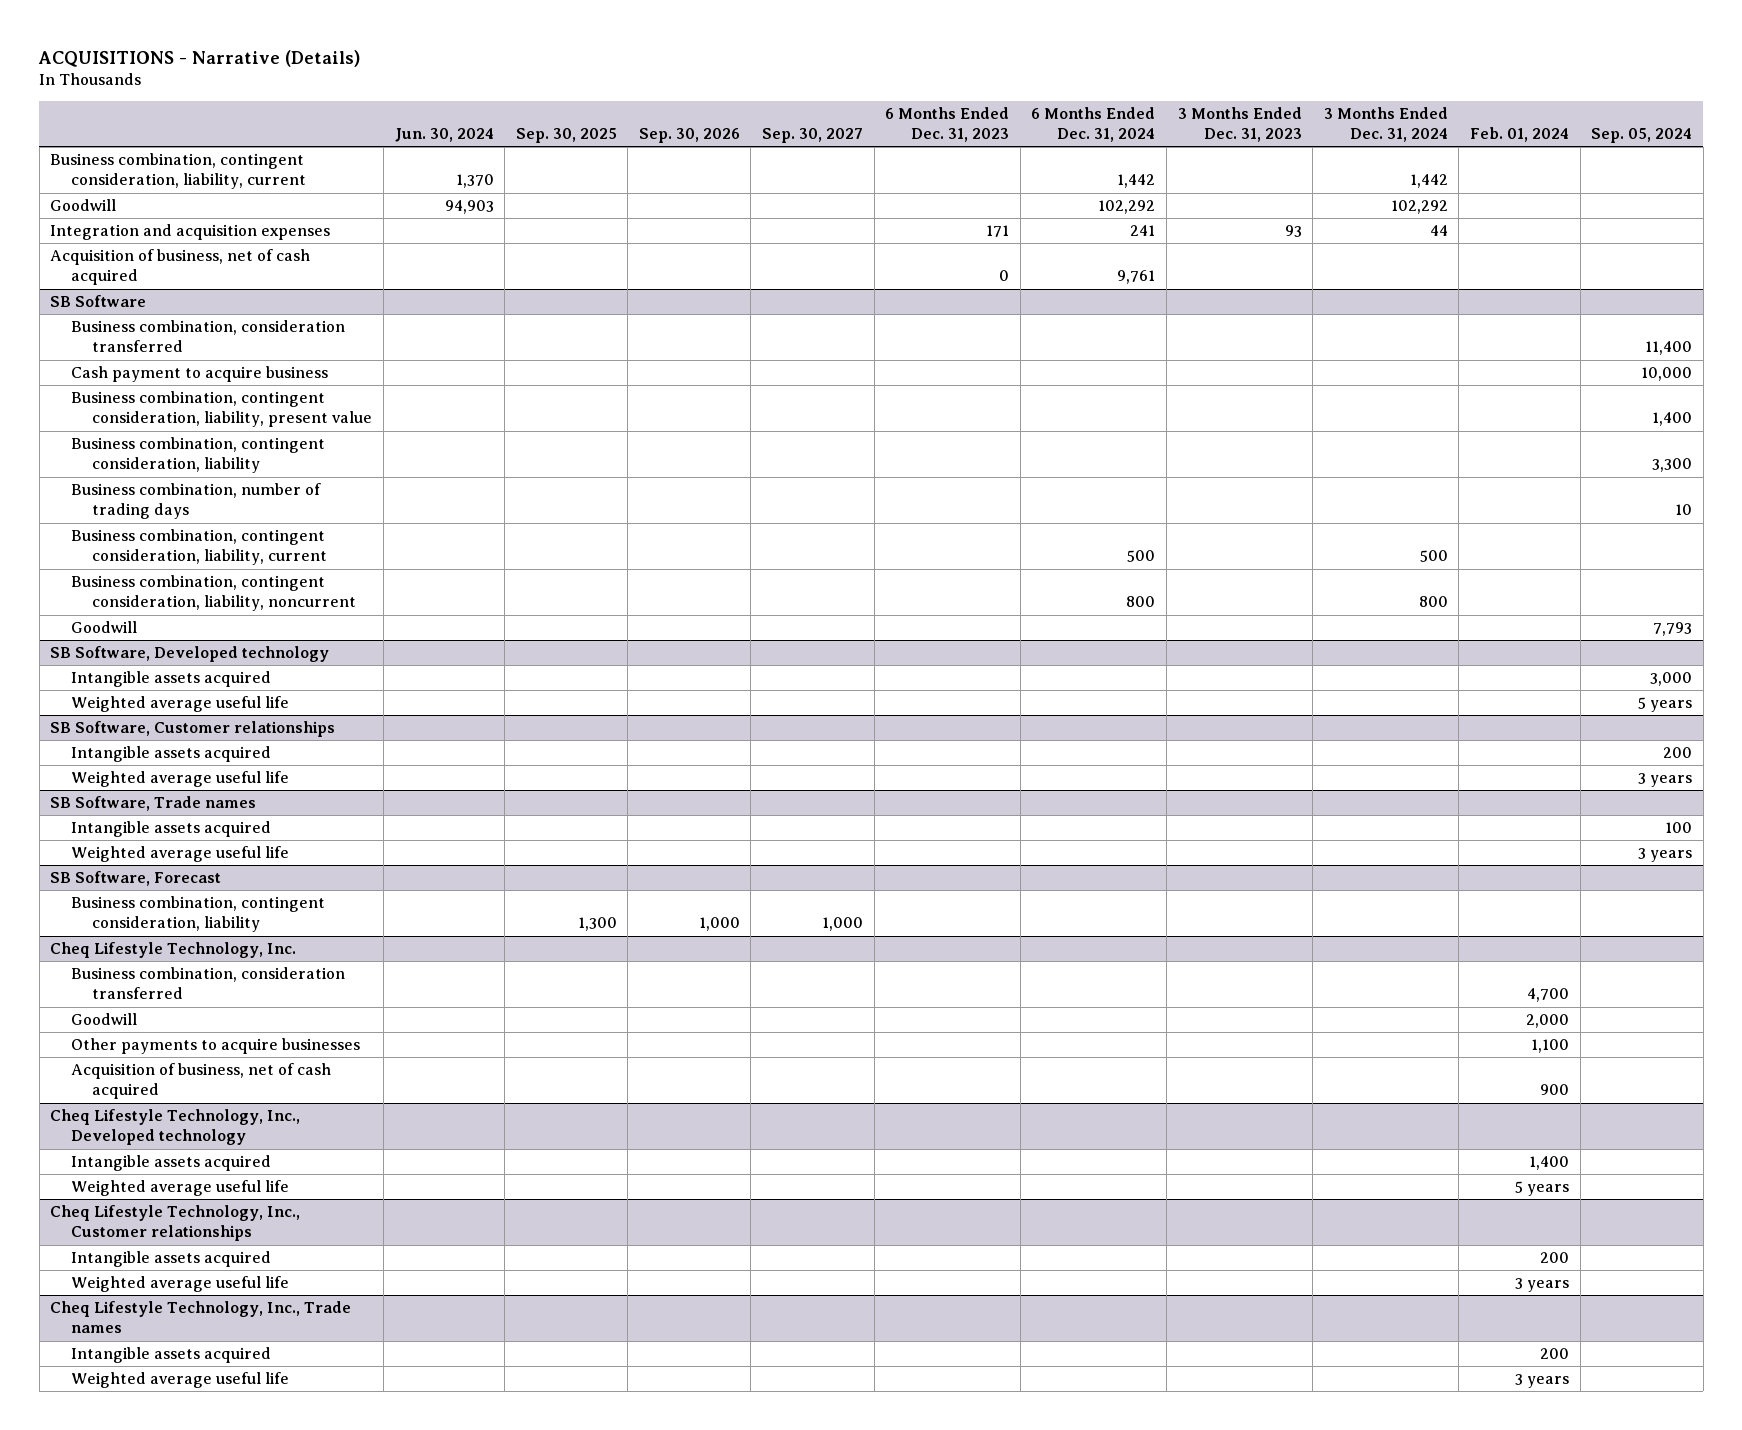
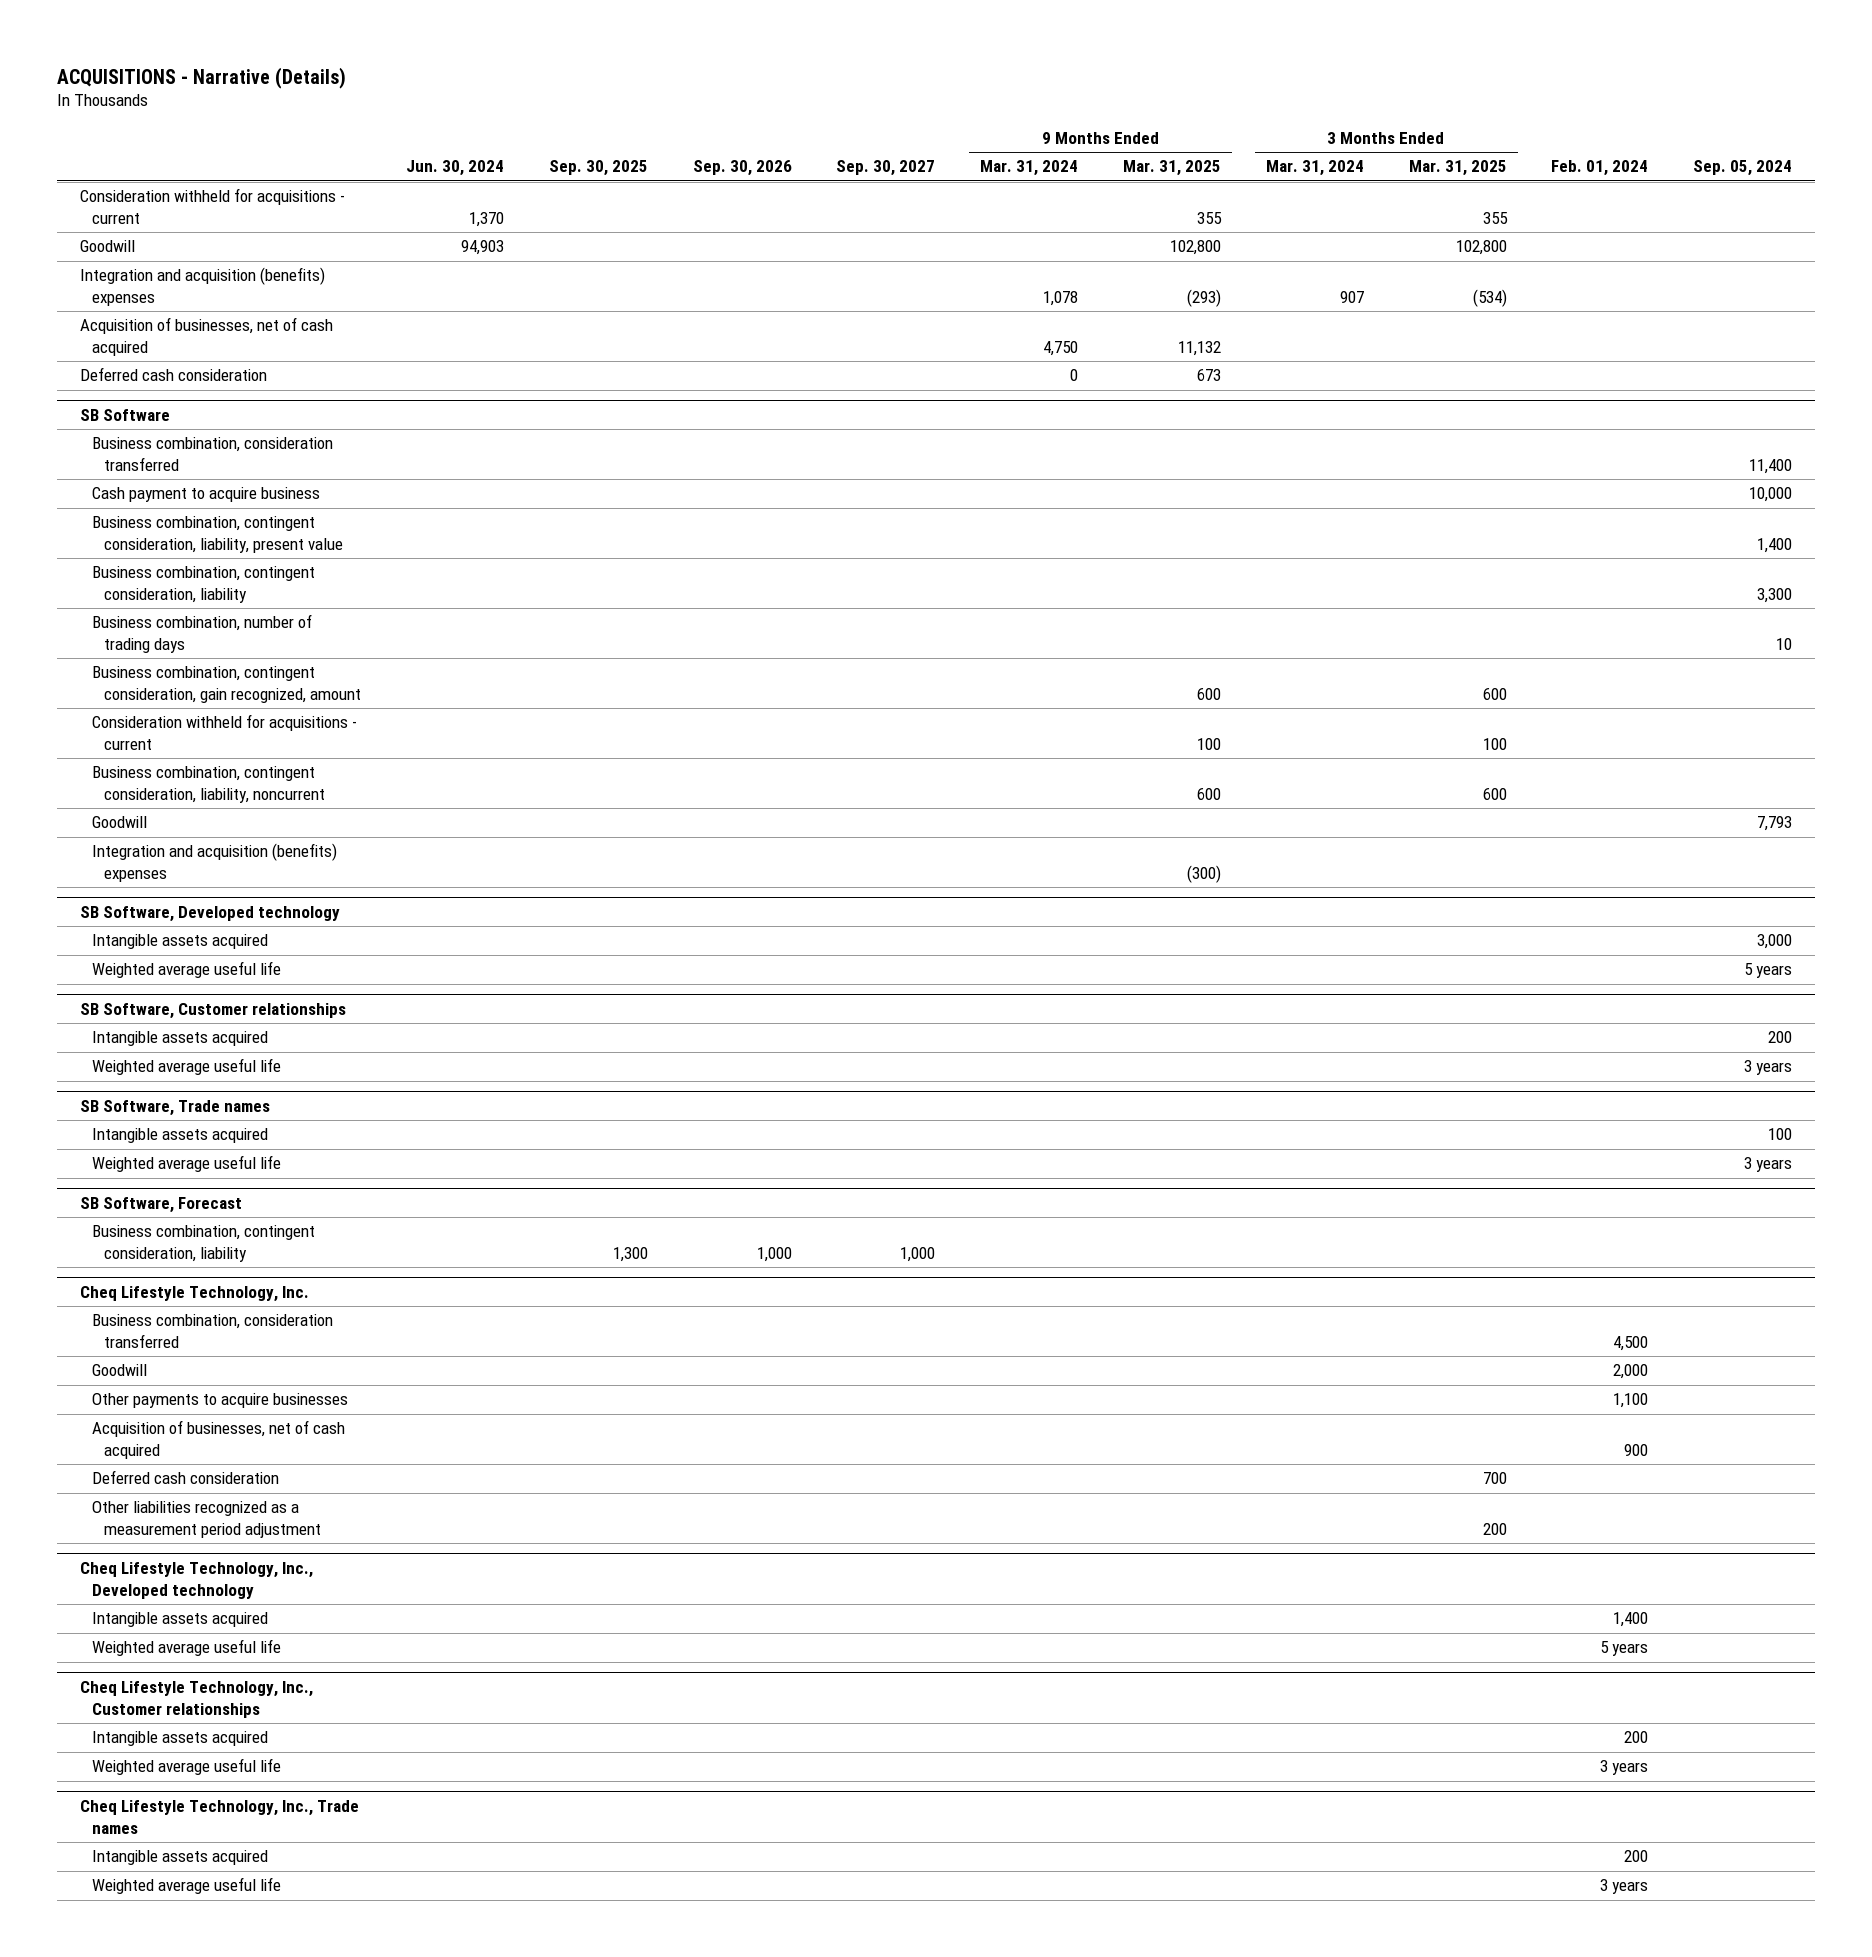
- | Jun. 30, 2024 | Sep. 30, 2025 | Sep. 30, 2026 | Sep. 30, 2027 | 6 Months Ended Dec. 31, 2023 | 6 Months Ended Dec. 31, 2024 | 3 Months Ended Dec. 31, 2023 | 3 Months Ended Dec. 31, 2024 | Feb. 01, 2024 | Sep. 05, 2024
+ | Jun. 30, 2024 | Sep. 30, 2025 | Sep. 30, 2026 | Sep. 30, 2027 | 9 Months Ended Mar. 31, 2024 | 9 Months Ended Mar. 31, 2025 | 3 Months Ended Mar. 31, 2024 | 3 Months Ended Mar. 31, 2025 | Feb. 01, 2024 | Sep. 05, 2024
- Business combination, contingent consideration, liability, current | 1,370 | | | | | 1,442 | | 1,442 | |
+ Consideration withheld for acquisitions - current | 1,370 | | | | | 355 | | 355 | |
- Integration and acquisition expenses | | | | | 171 | 241 | 93 | 44 | |
- Acquisition of business, net of cash acquired | | | | | 0 | 9,761 | | | |
+ Integration and acquisition (benefits) expenses | | | | | 1,078 | (293) | 907 | (534) | |
+ Acquisition of businesses, net of cash acquired | | | | | 4,750 | 11,132 | | | |
+ Deferred cash consideration | | | | | 0 | 673 | | | |
@ SB Software
- Business combination, contingent consideration, liability, current | | | | | | 500 | | 500 | |
+ Business combination, contingent consideration, gain recognized, amount | | | | | | 600 | | 600 | |
+ Consideration withheld for acquisitions - current | | | | | | 100 | | 100 | |
+ Integration and acquisition (benefits) expenses | | | | | | (300) | | | |
@ Cheq Lifestyle Technology, Inc.
- Business combination, consideration transferred | | | | | | | | | 4,700 |
+ Business combination, consideration transferred | | | | | | | | | 4,500 |
- Acquisition of business, net of cash acquired | | | | | | | | | 900 |
+ Acquisition of businesses, net of cash acquired | | | | | | | | | 900 |
+ Deferred cash consideration | | | | | | | | 700 | |
+ Other liabilities recognized as a measurement period adjustment | | | | | | | | 200 | |

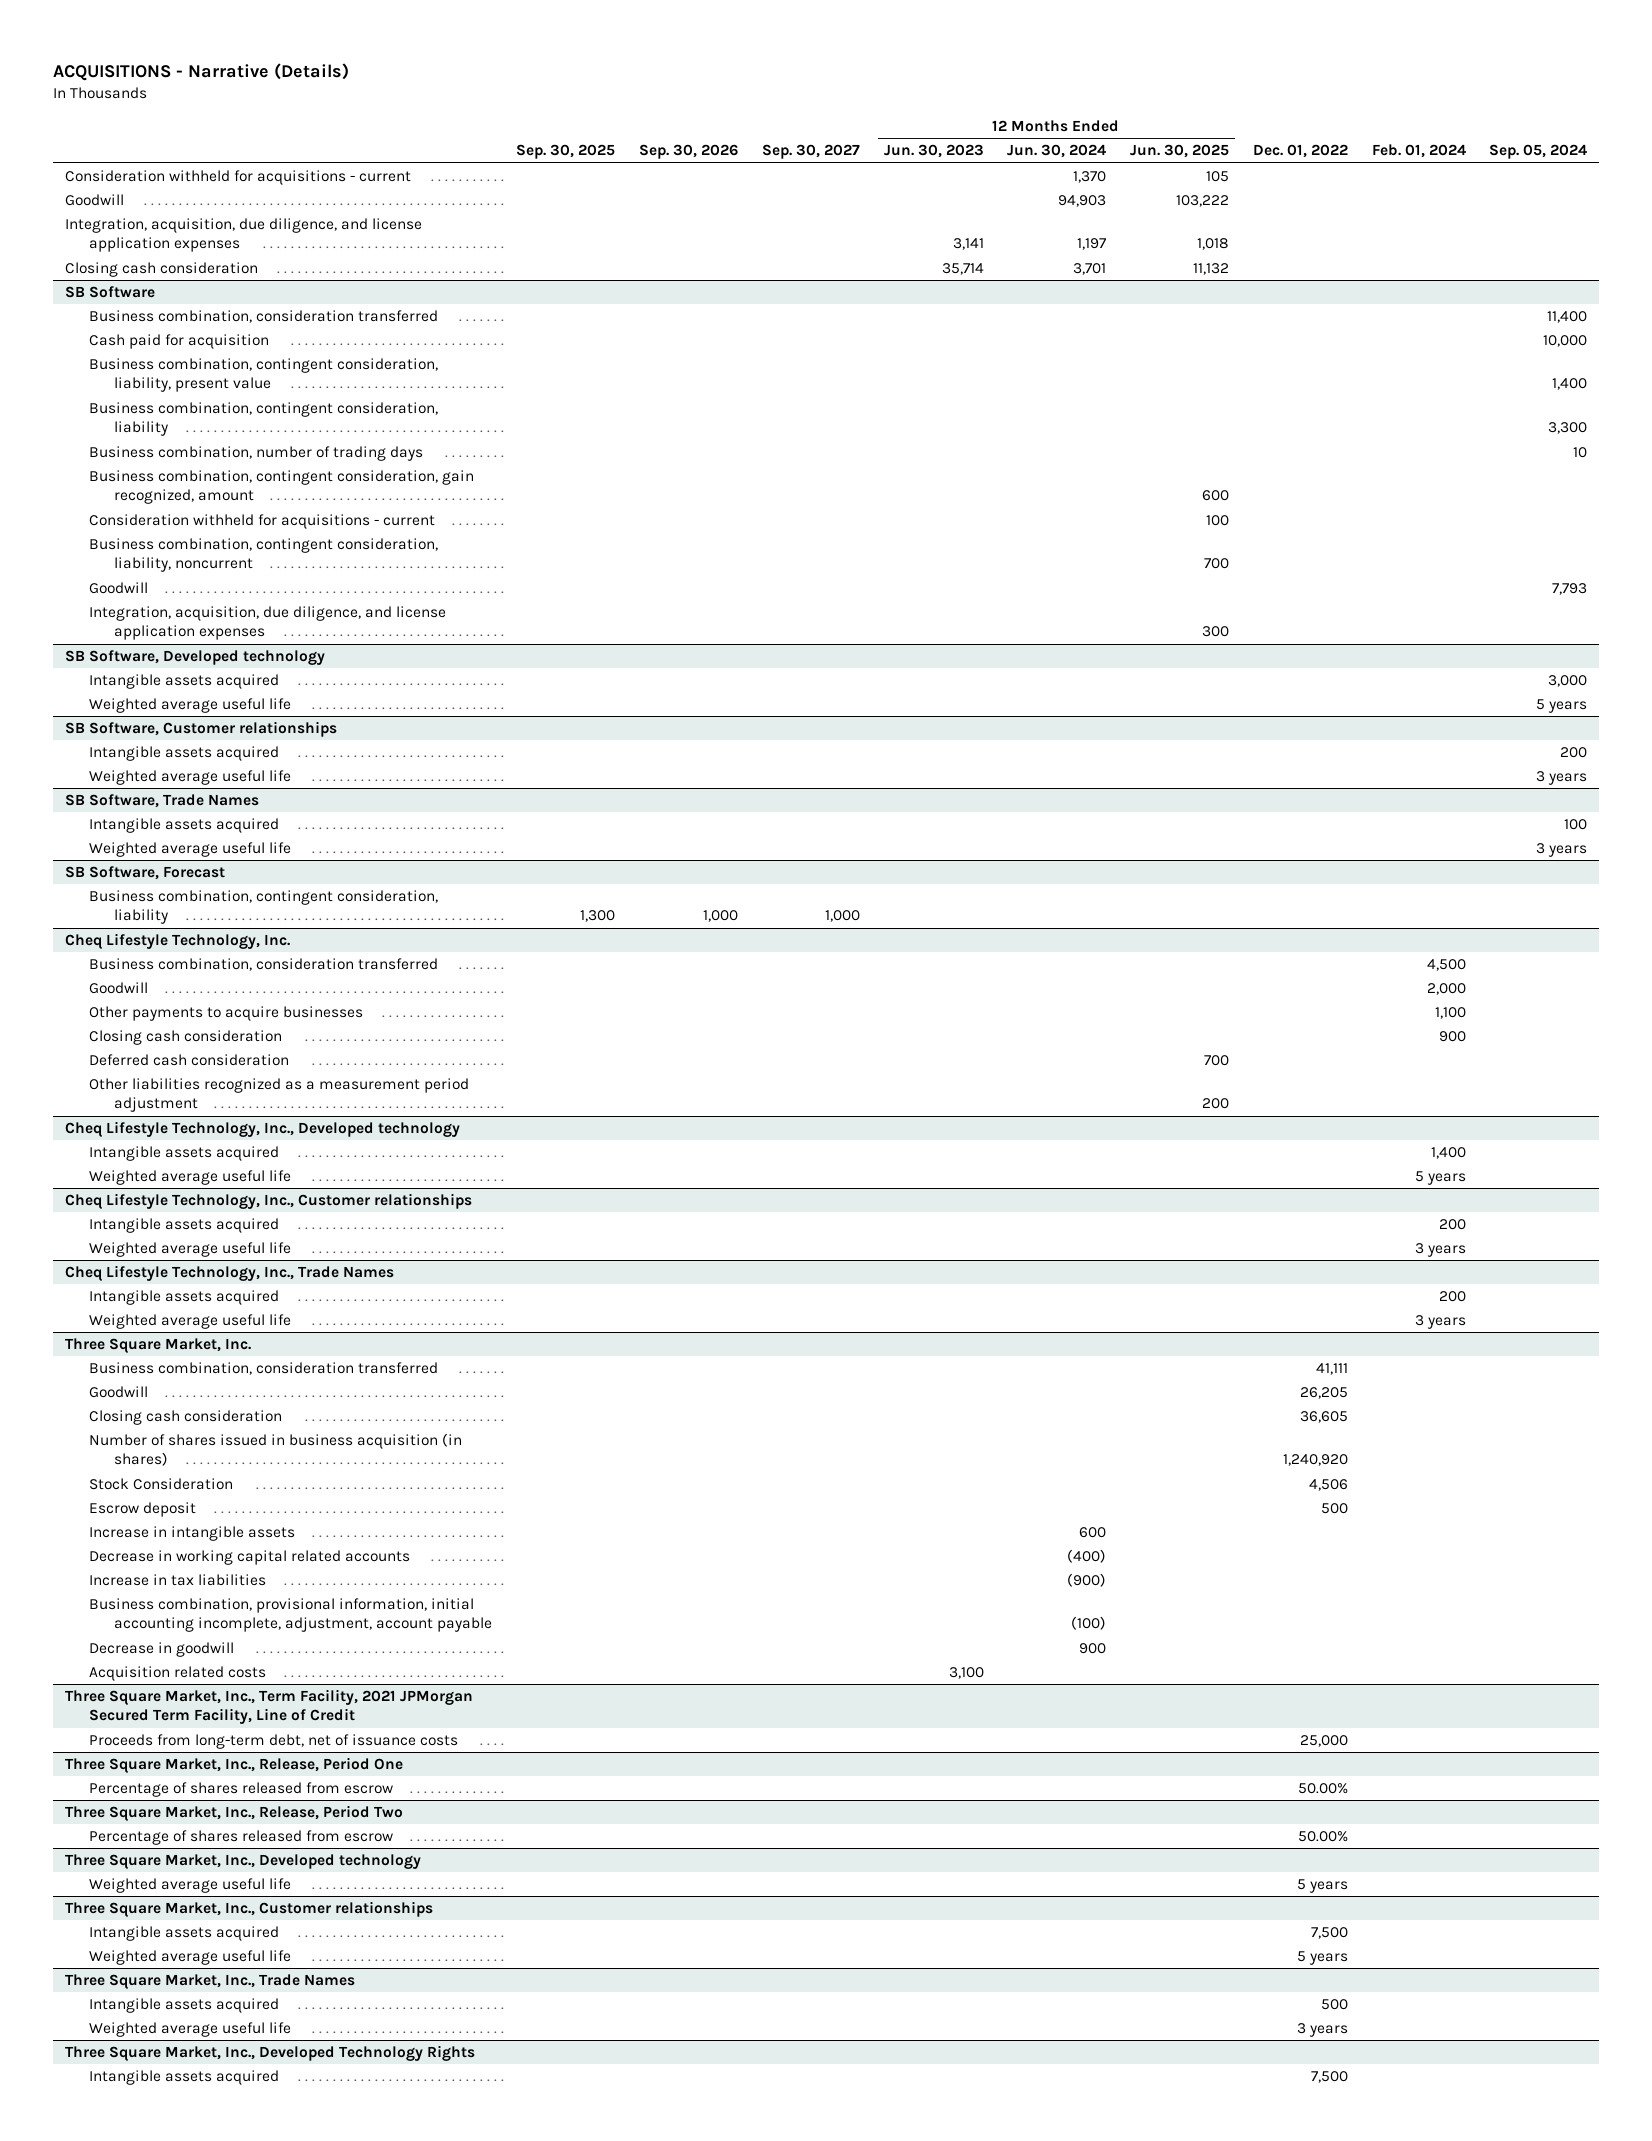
- | Jun. 30, 2024 | Sep. 30, 2025 | Sep. 30, 2026 | Sep. 30, 2027 | 9 Months Ended Mar. 31, 2024 | 9 Months Ended Mar. 31, 2025 | 3 Months Ended Mar. 31, 2024 | 3 Months Ended Mar. 31, 2025 | Feb. 01, 2024 | Sep. 05, 2024
+ | Sep. 30, 2025 | Sep. 30, 2026 | Sep. 30, 2027 | 12 Months Ended Jun. 30, 2023 | 12 Months Ended Jun. 30, 2024 | 12 Months Ended Jun. 30, 2025 | Dec. 01, 2022 | Feb. 01, 2024 | Sep. 05, 2024
- Integration and acquisition (benefits) expenses | | | | | 1,078 | (293) | 907 | (534) | |
- Acquisition of businesses, net of cash acquired | | | | | 4,750 | 11,132 | | | |
- Deferred cash consideration | | | | | 0 | 673 | | | |
+ Integration, acquisition, due diligence, and license application expenses | | | | 3,141 | 1,197 | 1,018 | | |
+ Closing cash consideration | | | | 35,714 | 3,701 | 11,132 | | |
@ SB Software
- Cash payment to acquire business | | | | | | | | | | 10,000
+ Cash paid for acquisition | | | | | | | | | 10,000
- Integration and acquisition (benefits) expenses | | | | | | (300) | | | |
+ Integration, acquisition, due diligence, and license application expenses | | | | | | 300 | | |
- SB Software, Trade names
+ SB Software, Trade Names
@ Cheq Lifestyle Technology, Inc.
- Acquisition of businesses, net of cash acquired | | | | | | | | | 900 |
+ Closing cash consideration | | | | | | | | 900 |
- Cheq Lifestyle Technology, Inc., Trade names
+ Cheq Lifestyle Technology, Inc., Trade Names
+ Three Square Market, Inc.
+ Business combination, consideration transferred | | | | | | | 41,111 | |
+ Goodwill | | | | | | | 26,205 | |
+ Closing cash consideration | | | | | | | 36,605 | |
+ Number of shares issued in business acquisition (in shares) | | | | | | | 1,240,920 | |
+ Stock Consideration | | | | | | | 4,506 | |
+ Escrow deposit | | | | | | | 500 | |
+ Increase in intangible assets | | | | | 600 | | | |
+ Decrease in working capital related accounts | | | | | (400) | | | |
+ Increase in tax liabilities | | | | | (900) | | | |
+ Business combination, provisional information, initial accounting incomplete, adjustment, account payable | | | | | (100) | | | |
+ Decrease in goodwill | | | | | 900 | | | |
+ Acquisition related costs | | | | 3,100 | | | | |
+ Three Square Market, Inc., Term Facility, 2021 JPMorgan Secured Term Facility, Line of Credit
+ Proceeds from long-term debt, net of issuance costs | | | | | | | 25,000 | |
+ Three Square Market, Inc., Release, Period One
+ Percentage of shares released from escrow | | | | | | | 50.00% | |
+ Three Square Market, Inc., Release, Period Two
+ Percentage of shares released from escrow | | | | | | | 50.00% | |
+ Three Square Market, Inc., Developed technology
+ Weighted average useful life | | | | | | | 5 years | |
+ Three Square Market, Inc., Customer relationships
+ Intangible assets acquired | | | | | | | 7,500 | |
+ Weighted average useful life | | | | | | | 5 years | |
+ Three Square Market, Inc., Trade Names
+ Intangible assets acquired | | | | | | | 500 | |
+ Weighted average useful life | | | | | | | 3 years | |
+ Three Square Market, Inc., Developed Technology Rights
+ Intangible assets acquired | | | | | | | 7,500 | |

